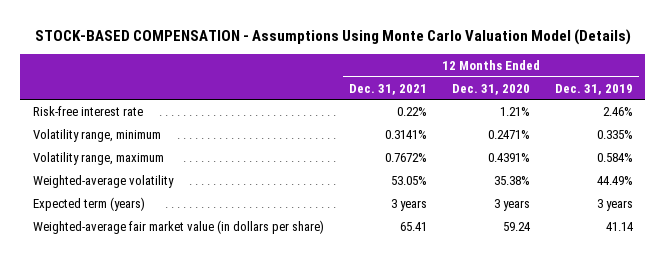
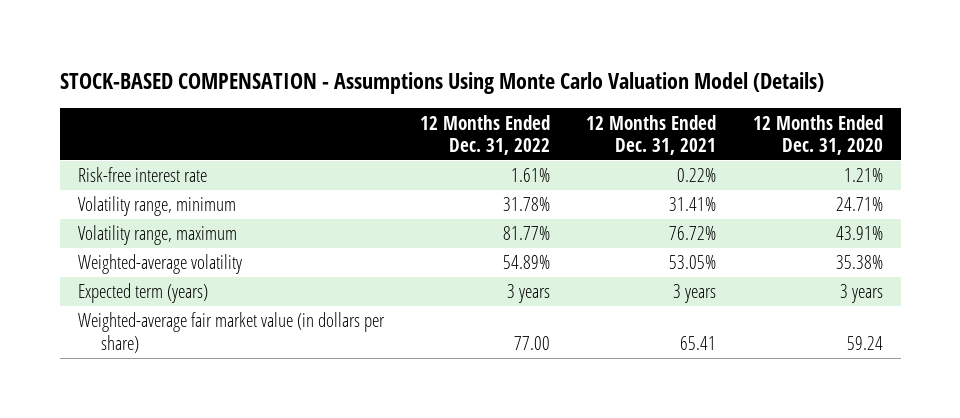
- | 12 Months Ended Dec. 31, 2021 | 12 Months Ended Dec. 31, 2020 | 12 Months Ended Dec. 31, 2019
+ | 12 Months Ended Dec. 31, 2022 | 12 Months Ended Dec. 31, 2021 | 12 Months Ended Dec. 31, 2020
- Volatility range, minimum | 0.3141% | 0.2471% | 0.335%
- Volatility range, maximum | 0.7672% | 0.4391% | 0.584%
+ Volatility range, minimum | 31.78% | 31.41% | 24.71%
+ Volatility range, maximum | 81.77% | 76.72% | 43.91%

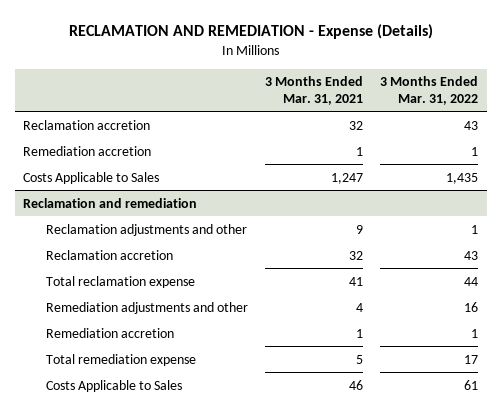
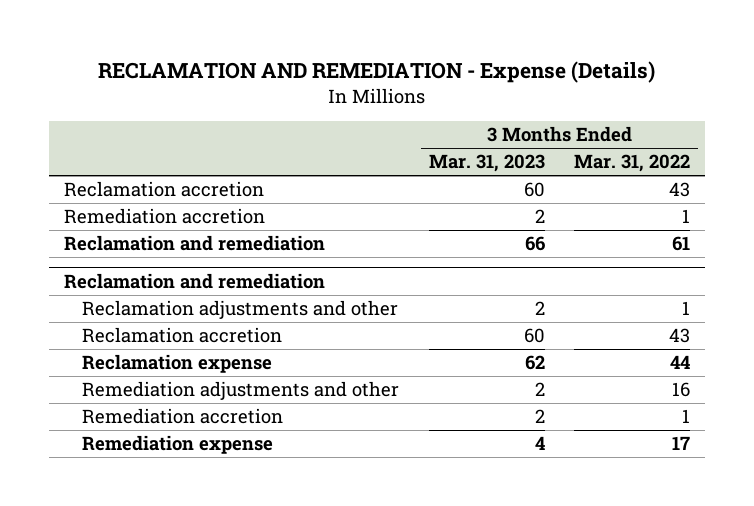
- | 3 Months Ended Mar. 31, 2021 | 3 Months Ended Mar. 31, 2022
+ | 3 Months Ended Mar. 31, 2023 | 3 Months Ended Mar. 31, 2022
- Costs Applicable to Sales | 1,247 | 1,435
+ Reclamation and remediation | 66 | 61
@ Reclamation and remediation
- Total reclamation expense | 41 | 44
+ Reclamation expense | 62 | 44
- Total remediation expense | 5 | 17
- Costs Applicable to Sales | 46 | 61
+ Remediation expense | 4 | 17

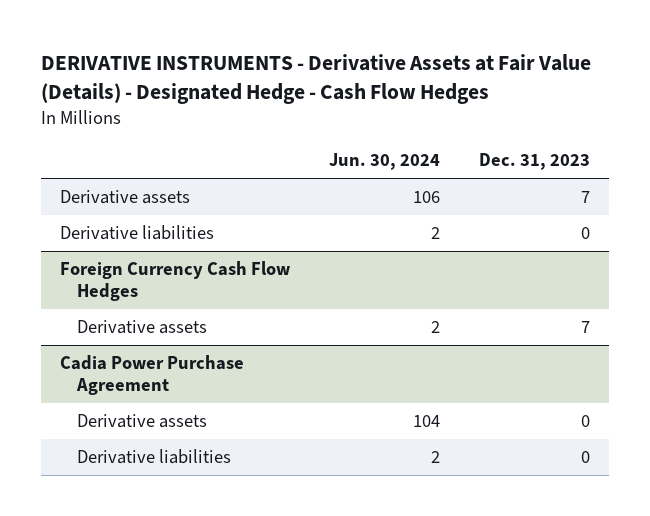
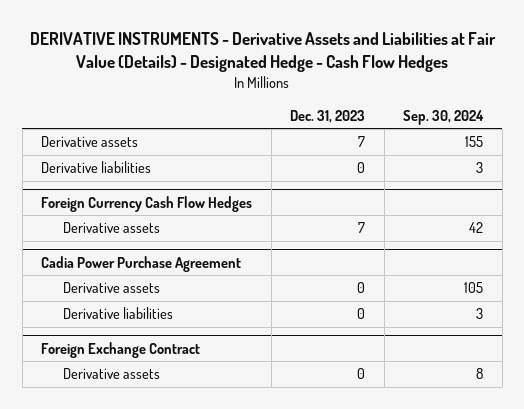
- DERIVATIVE INSTRUMENTS - Derivative Assets at Fair Value (Details) - Designated Hedge - Cash Flow Hedges
+ DERIVATIVE INSTRUMENTS - Derivative Assets and Liabilities at Fair Value (Details) - Designated Hedge - Cash Flow Hedges
- | Jun. 30, 2024 | Dec. 31, 2023
+ | Dec. 31, 2023 | Sep. 30, 2024
+ Foreign Exchange Contract
+ Derivative assets | 0 | 8

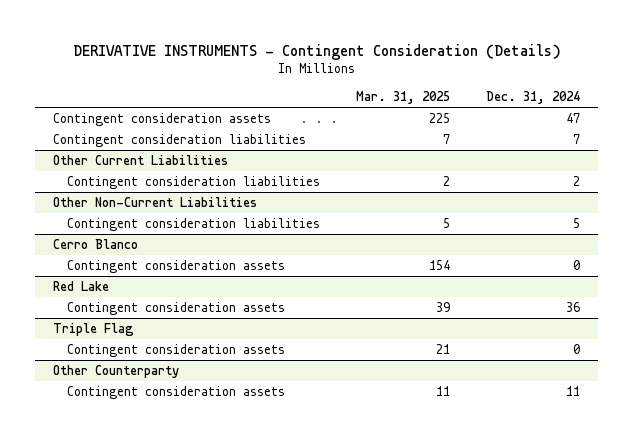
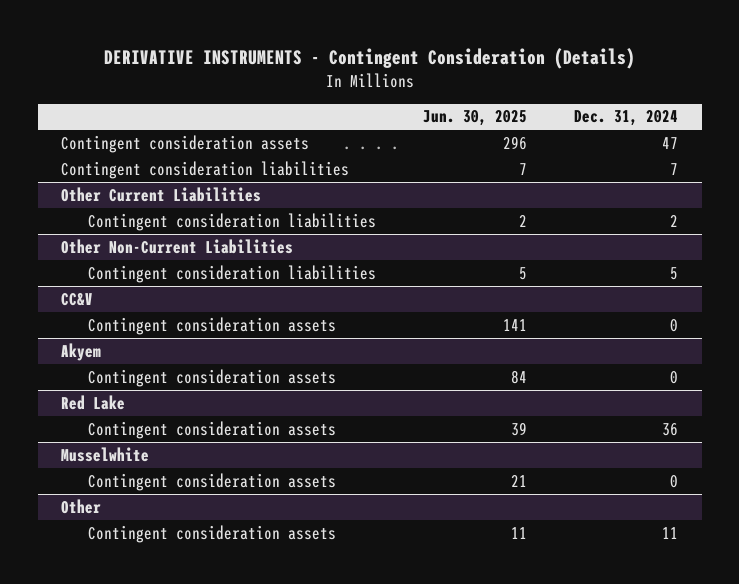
- | Mar. 31, 2025 | Dec. 31, 2024
+ | Jun. 30, 2025 | Dec. 31, 2024
- Cerro Blanco
+ CC&V
+ Akyem
+ Contingent consideration assets | 84 | 0
- Triple Flag
+ Musselwhite
- Other Counterparty
+ Other

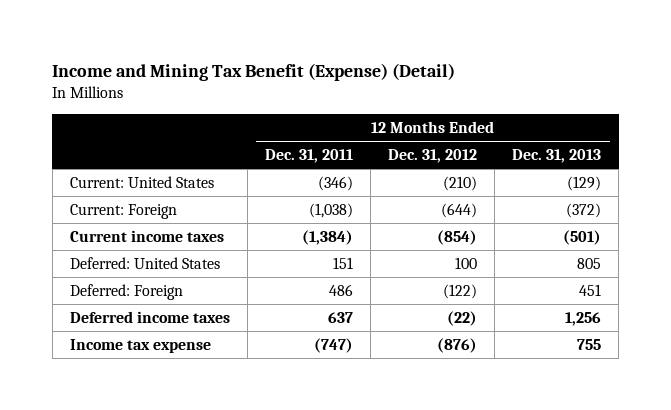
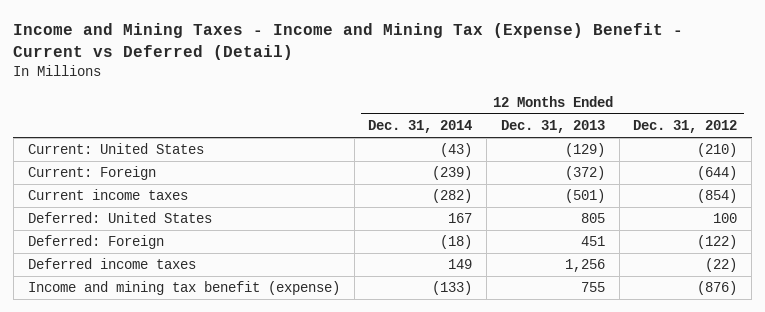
- Income and Mining Tax Benefit (Expense) (Detail)
+ Income and Mining Taxes - Income and Mining Tax (Expense) Benefit - Current vs Deferred (Detail)
- | 12 Months Ended Dec. 31, 2011 | 12 Months Ended Dec. 31, 2012 | 12 Months Ended Dec. 31, 2013
+ | 12 Months Ended Dec. 31, 2014 | 12 Months Ended Dec. 31, 2013 | 12 Months Ended Dec. 31, 2012
- Income tax expense | (747) | (876) | 755
+ Income and mining tax benefit (expense) | (133) | 755 | (876)

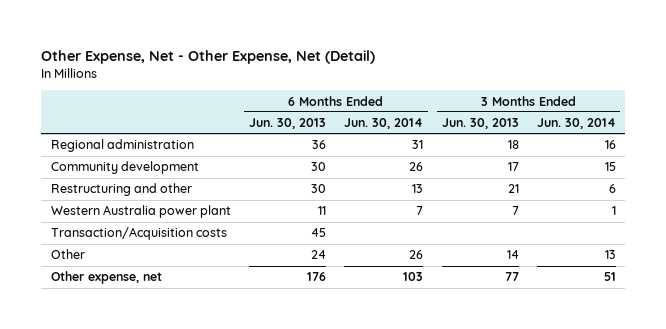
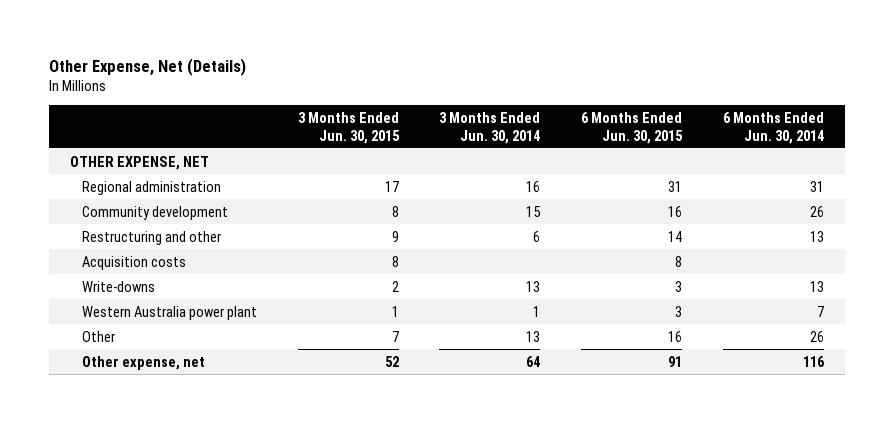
- Other Expense, Net - Other Expense, Net (Detail)
+ Other Expense, Net (Details)
- | 6 Months Ended Jun. 30, 2013 | 6 Months Ended Jun. 30, 2014 | 3 Months Ended Jun. 30, 2013 | 3 Months Ended Jun. 30, 2014
+ | 3 Months Ended Jun. 30, 2015 | 3 Months Ended Jun. 30, 2014 | 6 Months Ended Jun. 30, 2015 | 6 Months Ended Jun. 30, 2014
+ OTHER EXPENSE, NET
+ Acquisition costs | 8 | | 8 |
+ Write-downs | 2 | 13 | 3 | 13
- Transaction/Acquisition costs | 45 | | |
- Other expense, net | 176 | 103 | 77 | 51
+ Other expense, net | 52 | 64 | 91 | 116

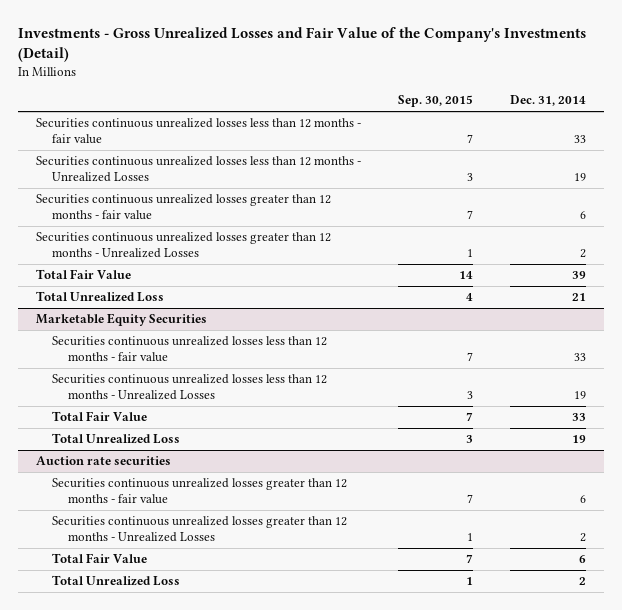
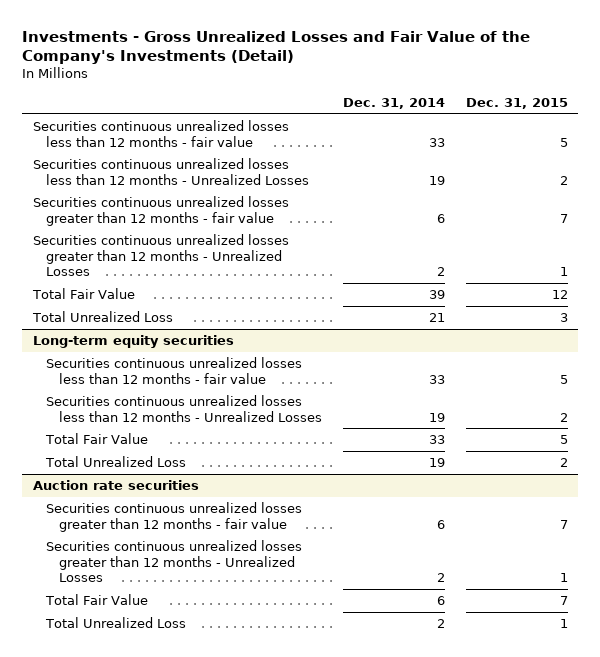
- | Sep. 30, 2015 | Dec. 31, 2014
+ | Dec. 31, 2014 | Dec. 31, 2015
- Marketable Equity Securities
+ Long-term equity securities

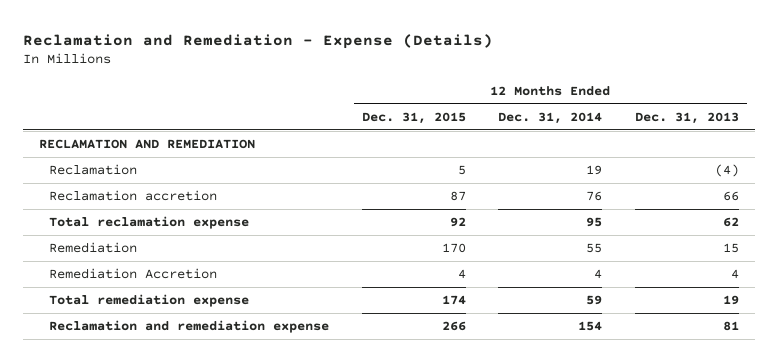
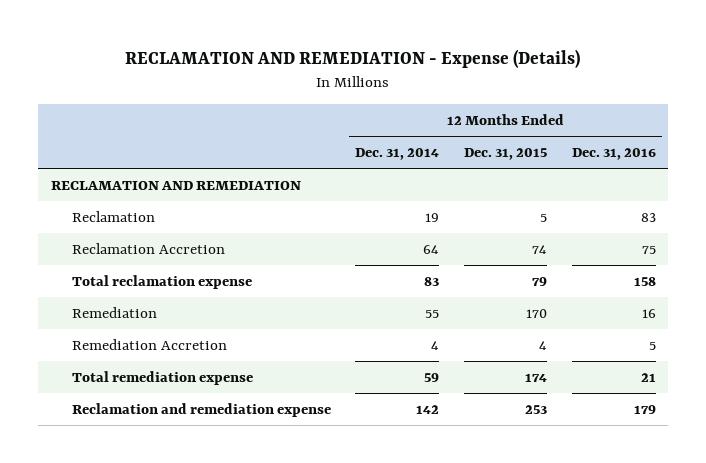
- Reclamation and Remediation - Expense (Details)
+ RECLAMATION AND REMEDIATION - Expense (Details)
- | 12 Months Ended Dec. 31, 2015 | 12 Months Ended Dec. 31, 2014 | 12 Months Ended Dec. 31, 2013
+ | 12 Months Ended Dec. 31, 2014 | 12 Months Ended Dec. 31, 2015 | 12 Months Ended Dec. 31, 2016
- Reclamation accretion | 87 | 76 | 66
- Total reclamation expense | 92 | 95 | 62
+ Reclamation Accretion | 64 | 74 | 75
+ Total reclamation expense | 83 | 79 | 158
- Reclamation and remediation expense | 266 | 154 | 81
+ Reclamation and remediation expense | 142 | 253 | 179

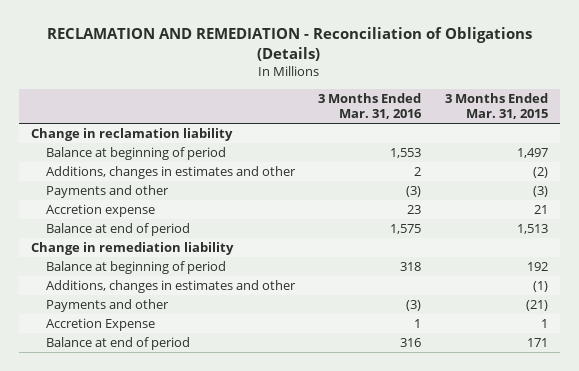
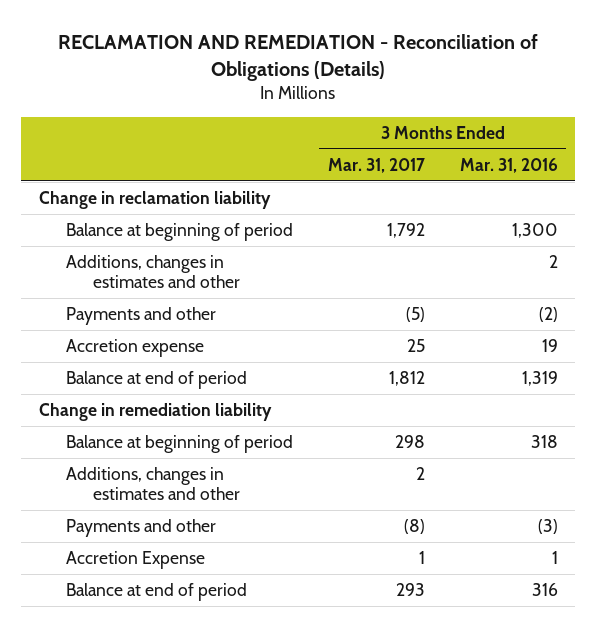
- | 3 Months Ended Mar. 31, 2016 | 3 Months Ended Mar. 31, 2015
+ | 3 Months Ended Mar. 31, 2017 | 3 Months Ended Mar. 31, 2016
- Balance at beginning of period | 1,553 | 1,497
+ Balance at beginning of period | 1,792 | 1,300
- Payments and other | (3) | (3)
- Accretion expense | 23 | 21
- Balance at end of period | 1,575 | 1,513
+ Payments and other | (5) | (2)
+ Accretion expense | 25 | 19
+ Balance at end of period | 1,812 | 1,319

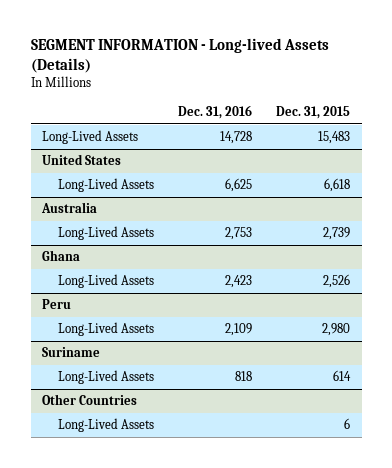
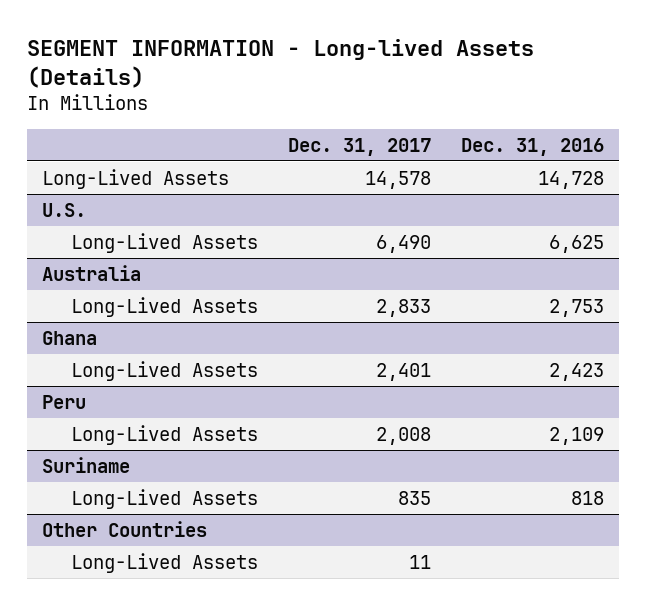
- | Dec. 31, 2016 | Dec. 31, 2015
+ | Dec. 31, 2017 | Dec. 31, 2016
- United States
+ U.S.

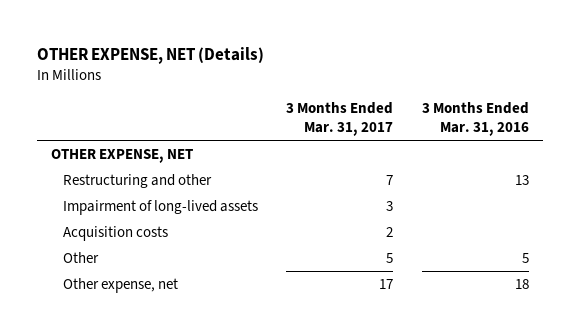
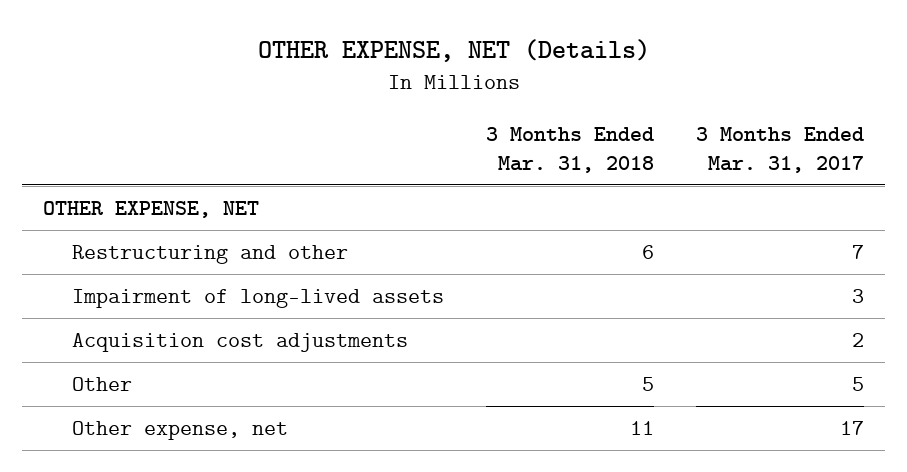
- | 3 Months Ended Mar. 31, 2017 | 3 Months Ended Mar. 31, 2016
+ | 3 Months Ended Mar. 31, 2018 | 3 Months Ended Mar. 31, 2017
- Acquisition costs | 2 |
+ Acquisition cost adjustments | | 2

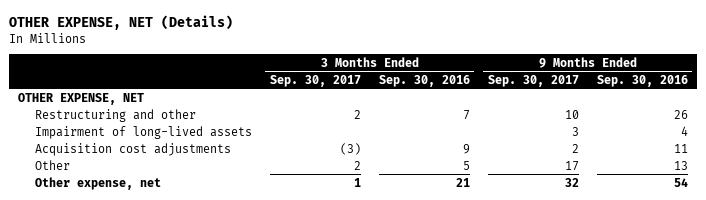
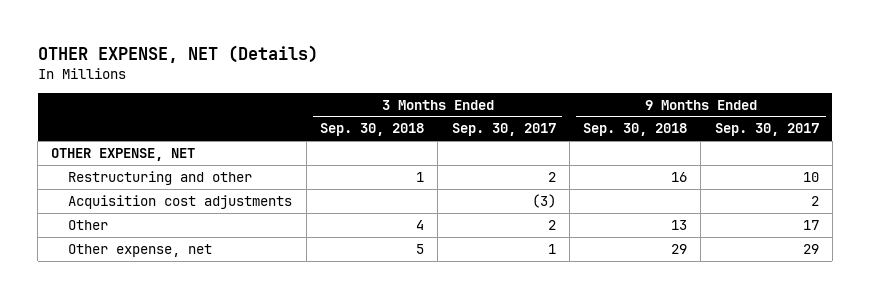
- | 3 Months Ended Sep. 30, 2017 | 3 Months Ended Sep. 30, 2016 | 9 Months Ended Sep. 30, 2017 | 9 Months Ended Sep. 30, 2016
+ | 3 Months Ended Sep. 30, 2018 | 3 Months Ended Sep. 30, 2017 | 9 Months Ended Sep. 30, 2018 | 9 Months Ended Sep. 30, 2017
- Impairment of long-lived assets | | | 3 | 4
- Other expense, net | 1 | 21 | 32 | 54
+ Other expense, net | 5 | 1 | 29 | 29

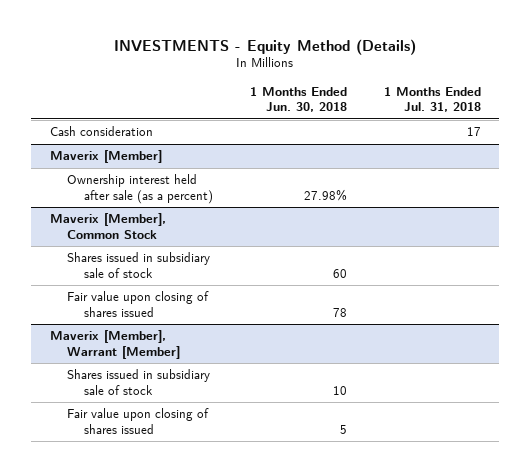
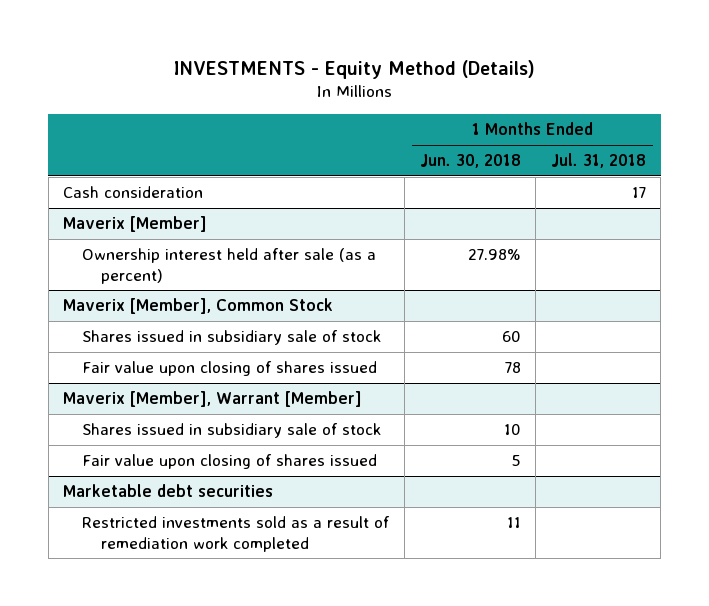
+ Marketable debt securities
+ Restricted investments sold as a result of remediation work completed | 11 |

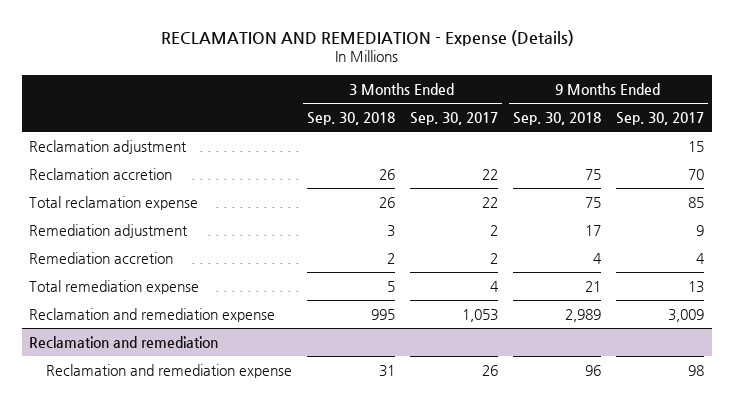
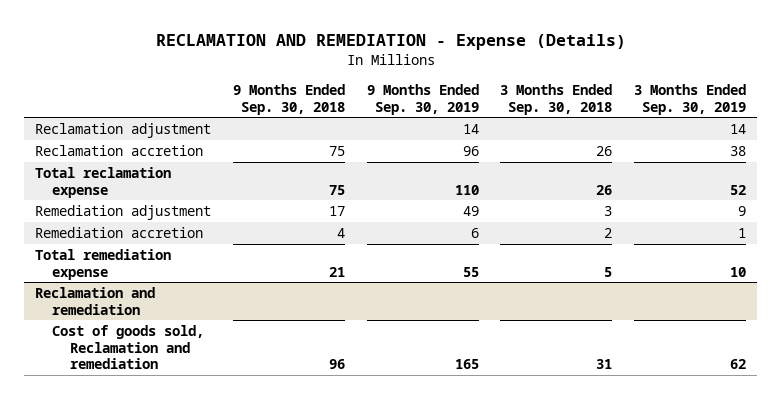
- | 3 Months Ended Sep. 30, 2018 | 3 Months Ended Sep. 30, 2017 | 9 Months Ended Sep. 30, 2018 | 9 Months Ended Sep. 30, 2017
+ | 9 Months Ended Sep. 30, 2018 | 9 Months Ended Sep. 30, 2019 | 3 Months Ended Sep. 30, 2018 | 3 Months Ended Sep. 30, 2019
- Reclamation and remediation expense | 995 | 1,053 | 2,989 | 3,009
@ Reclamation and remediation
- Reclamation and remediation expense | 31 | 26 | 96 | 98
+ Cost of goods sold, Reclamation and remediation | 96 | 165 | 31 | 62

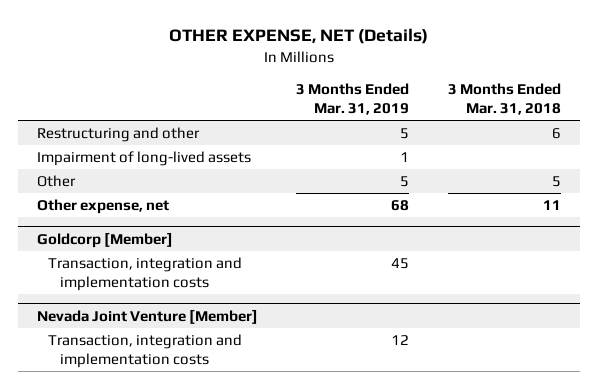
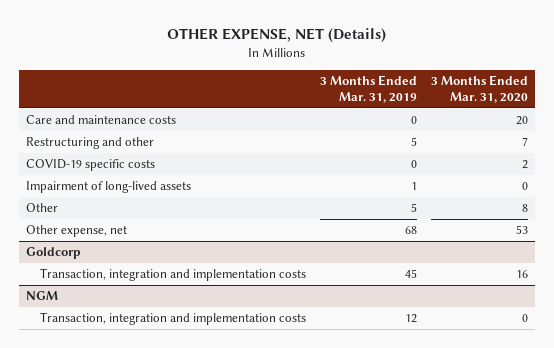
- | 3 Months Ended Mar. 31, 2019 | 3 Months Ended Mar. 31, 2018
+ | 3 Months Ended Mar. 31, 2019 | 3 Months Ended Mar. 31, 2020
+ Care and maintenance costs | 0 | 20
+ COVID-19 specific costs | 0 | 2
- Goldcorp [Member]
+ Goldcorp
- Nevada Joint Venture [Member]
+ NGM

